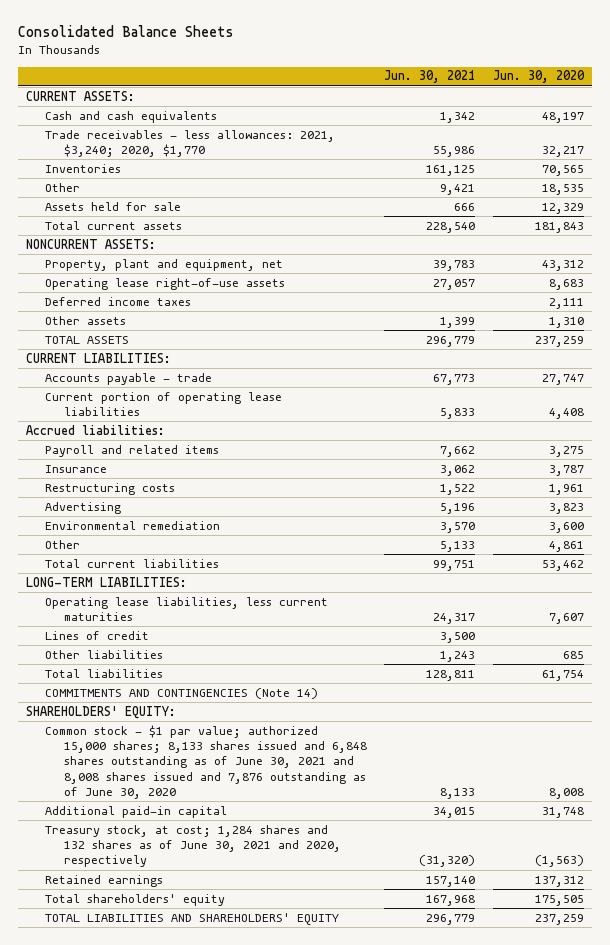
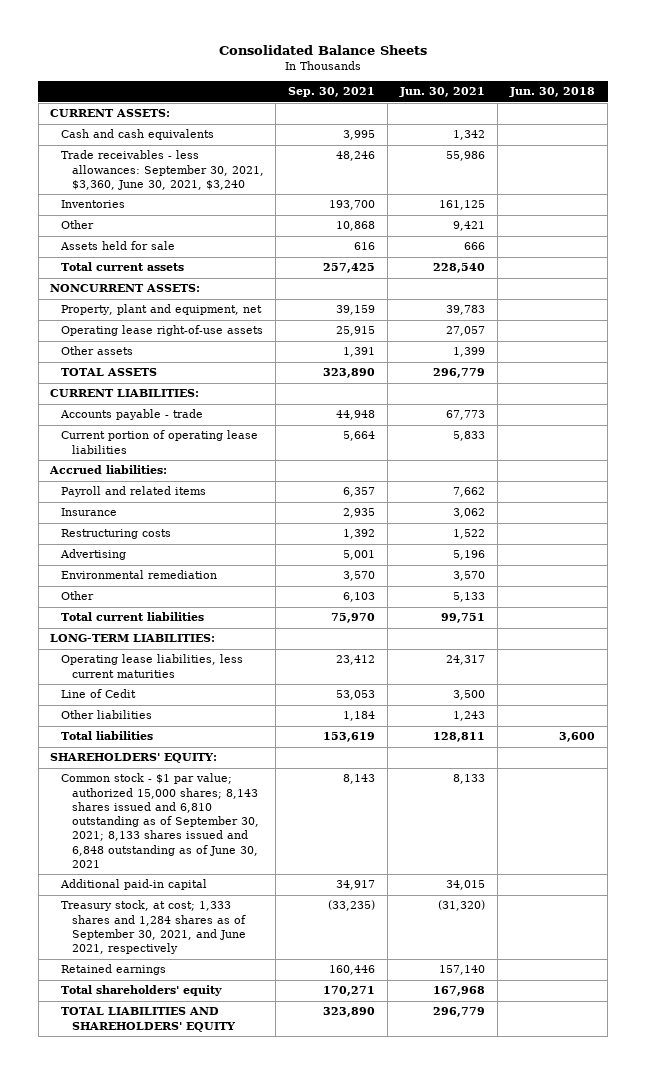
- | Jun. 30, 2021 | Jun. 30, 2020
+ | Sep. 30, 2021 | Jun. 30, 2021 | Jun. 30, 2018
- Trade receivables - less allowances: 2021, $3,240; 2020, $1,770 | 55,986 | 32,217
+ Trade receivables - less allowances: September 30, 2021, $3,360, June 30, 2021, $3,240 | 48,246 | 55,986 |
- Deferred income taxes | | 2,111
- Lines of credit | 3,500 |
+ Line of Cedit | 53,053 | 3,500 |
- COMMITMENTS AND CONTINGENCIES (Note 14)
- Common stock - $1 par value; authorized 15,000 shares; 8,133 shares issued and 6,848 shares outstanding as of June 30, 2021 and 8,008 shares issued and 7,876 outstanding as of June 30, 2020 | 8,133 | 8,008
+ Common stock - $1 par value; authorized 15,000 shares; 8,143 shares issued and 6,810 outstanding as of September 30, 2021; 8,133 shares issued and 6,848 outstanding as of June 30, 2021 | 8,143 | 8,133 |
- Treasury stock, at cost; 1,284 shares and 132 shares as of June 30, 2021 and 2020, respectively | (31,320) | (1,563)
+ Treasury stock, at cost; 1,333 shares and 1,284 shares as of September 30, 2021, and June 2021, respectively | (33,235) | (31,320) |

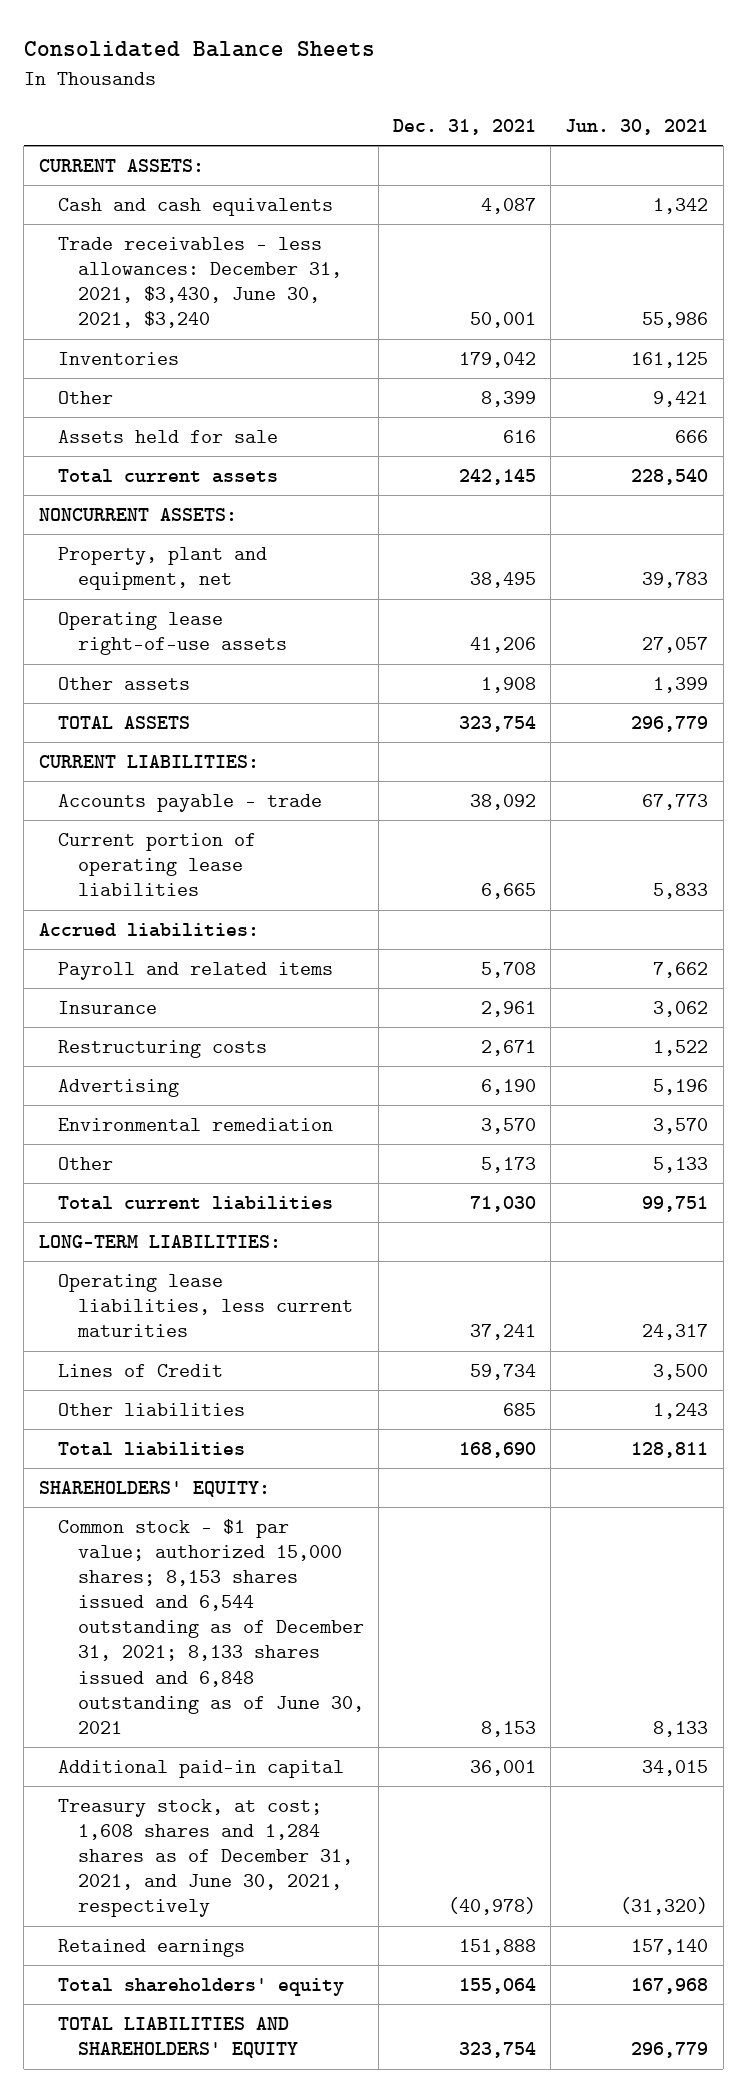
- | Sep. 30, 2021 | Jun. 30, 2021 | Jun. 30, 2018
+ | Dec. 31, 2021 | Jun. 30, 2021
- Trade receivables - less allowances: September 30, 2021, $3,360, June 30, 2021, $3,240 | 48,246 | 55,986 |
+ Trade receivables - less allowances: December 31, 2021, $3,430, June 30, 2021, $3,240 | 50,001 | 55,986
- Line of Cedit | 53,053 | 3,500 |
+ Lines of Credit | 59,734 | 3,500
- Common stock - $1 par value; authorized 15,000 shares; 8,143 shares issued and 6,810 outstanding as of September 30, 2021; 8,133 shares issued and 6,848 outstanding as of June 30, 2021 | 8,143 | 8,133 |
+ Common stock - $1 par value; authorized 15,000 shares; 8,153 shares issued and 6,544 outstanding as of December 31, 2021; 8,133 shares issued and 6,848 outstanding as of June 30, 2021 | 8,153 | 8,133
- Treasury stock, at cost; 1,333 shares and 1,284 shares as of September 30, 2021, and June 2021, respectively | (33,235) | (31,320) |
+ Treasury stock, at cost; 1,608 shares and 1,284 shares as of December 31, 2021, and June 30, 2021, respectively | (40,978) | (31,320)

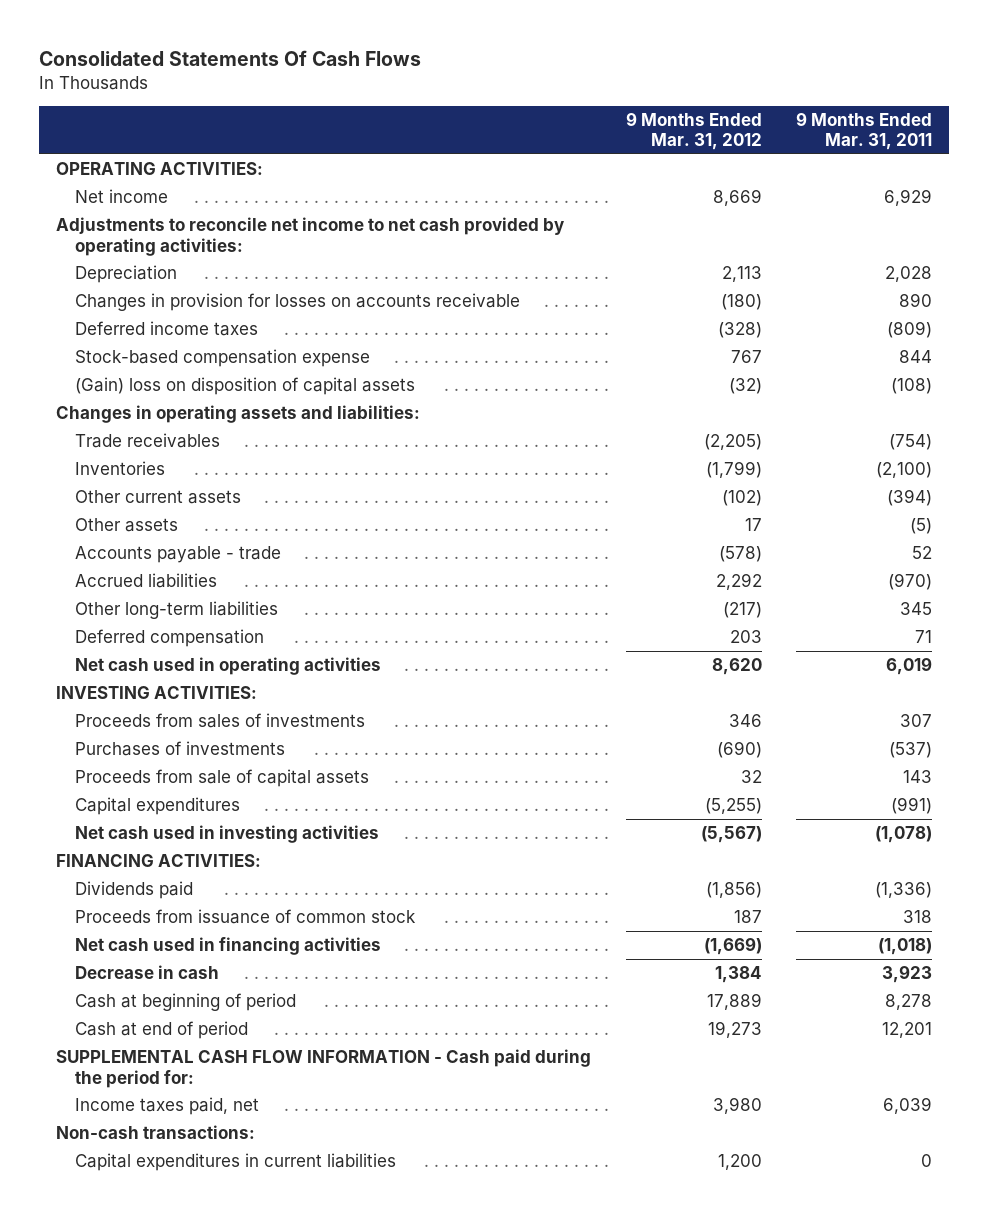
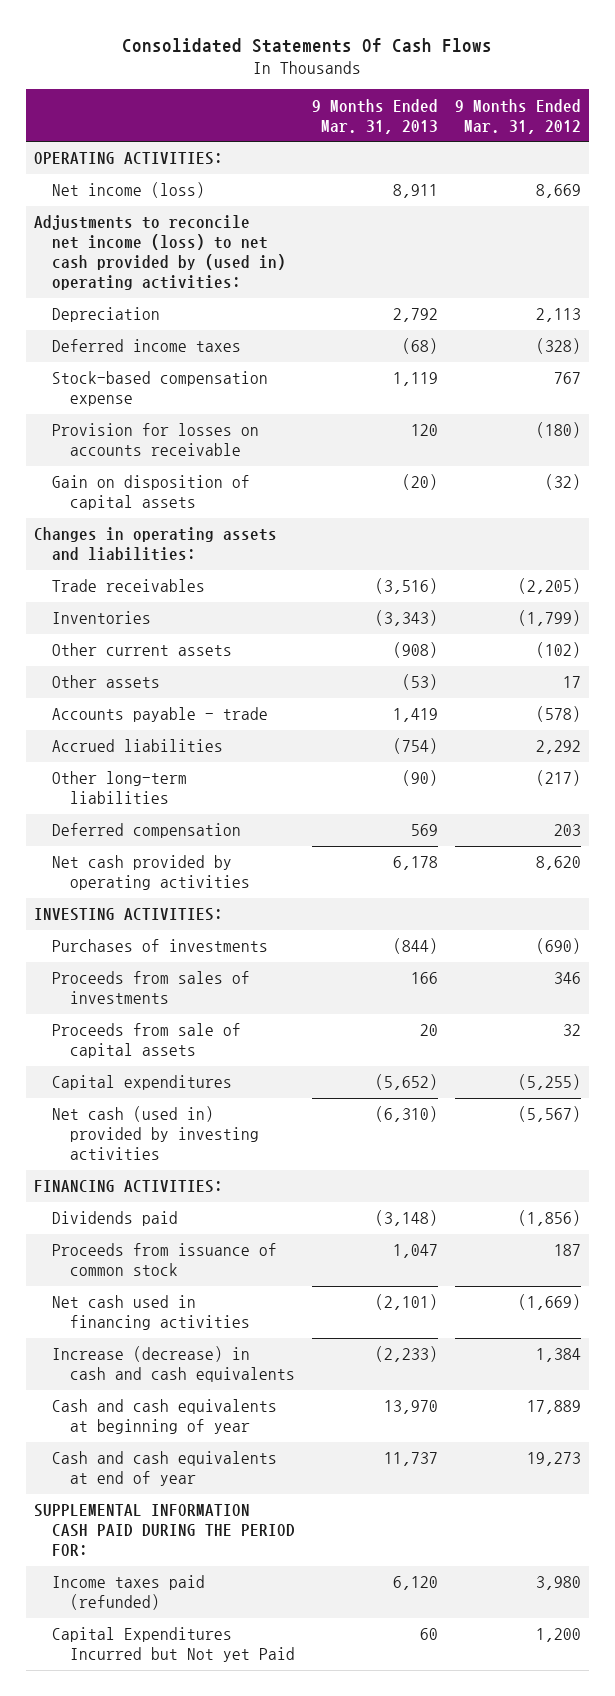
- | 9 Months Ended Mar. 31, 2012 | 9 Months Ended Mar. 31, 2011
+ | 9 Months Ended Mar. 31, 2013 | 9 Months Ended Mar. 31, 2012
- Net income | 8,669 | 6,929
- Adjustments to reconcile net income to net cash provided by operating activities:
+ Net income (loss) | 8,911 | 8,669
+ Adjustments to reconcile net income (loss) to net cash provided by (used in) operating activities:
- Changes in provision for losses on accounts receivable | (180) | 890
- (Gain) loss on disposition of capital assets | (32) | (108)
+ Provision for losses on accounts receivable | 120 | (180)
+ Gain on disposition of capital assets | (20) | (32)
- Net cash used in operating activities | 8,620 | 6,019
+ Net cash provided by operating activities | 6,178 | 8,620
moved down: Proceeds from sales of investments | 166 | 346
- Net cash used in investing activities | (5,567) | (1,078)
+ Net cash (used in) provided by investing activities | (6,310) | (5,567)
- Decrease in cash | 1,384 | 3,923
- Cash at beginning of period | 17,889 | 8,278
- Cash at end of period | 19,273 | 12,201
- SUPPLEMENTAL CASH FLOW INFORMATION - Cash paid during the period for:
- Income taxes paid, net | 3,980 | 6,039
- Non-cash transactions:
- Capital expenditures in current liabilities | 1,200 | 0
+ Increase (decrease) in cash and cash equivalents | (2,233) | 1,384
+ Cash and cash equivalents at beginning of year | 13,970 | 17,889
+ Cash and cash equivalents at end of year | 11,737 | 19,273
+ SUPPLEMENTAL INFORMATION CASH PAID DURING THE PERIOD FOR:
+ Income taxes paid (refunded) | 6,120 | 3,980
+ Capital Expenditures Incurred but Not yet Paid | 60 | 1,200

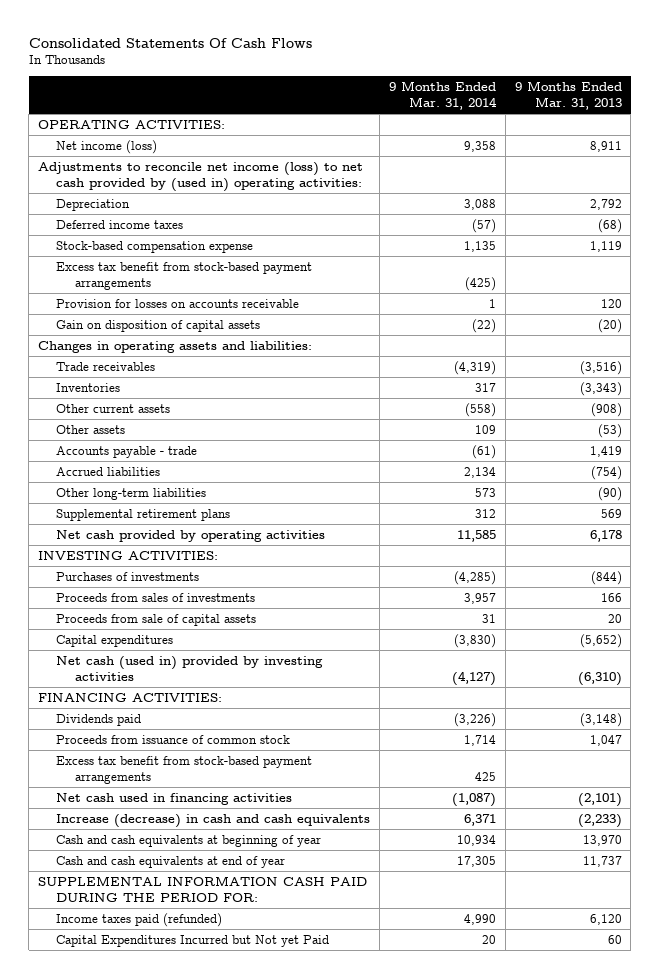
- | 9 Months Ended Mar. 31, 2013 | 9 Months Ended Mar. 31, 2012
+ | 9 Months Ended Mar. 31, 2014 | 9 Months Ended Mar. 31, 2013
+ Excess tax benefit from stock-based payment arrangements | (425) |
- Deferred compensation | 569 | 203
+ Supplemental retirement plans | 312 | 569
+ Excess tax benefit from stock-based payment arrangements | 425 |

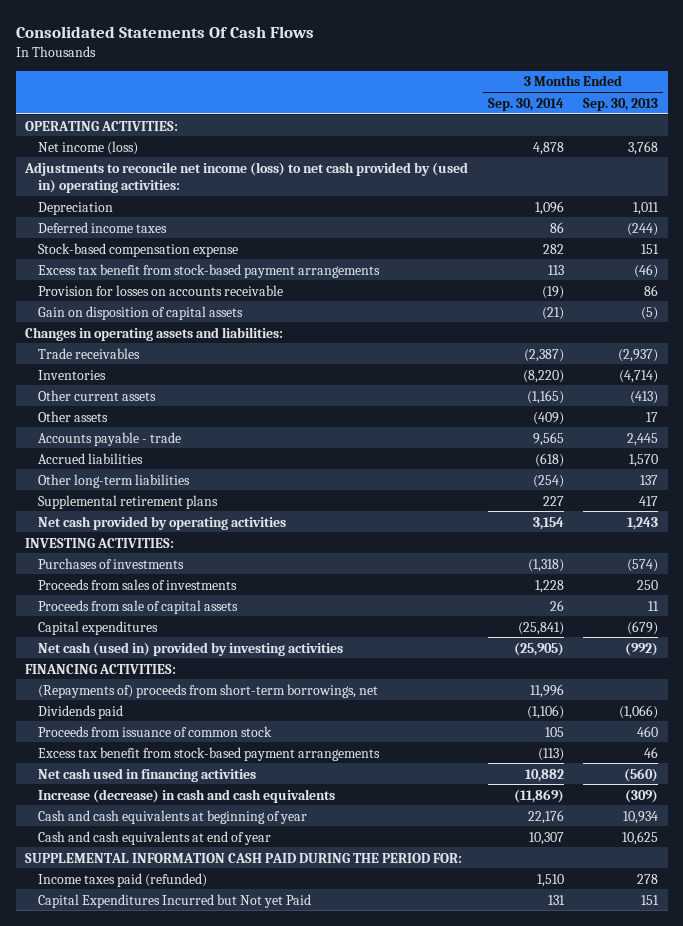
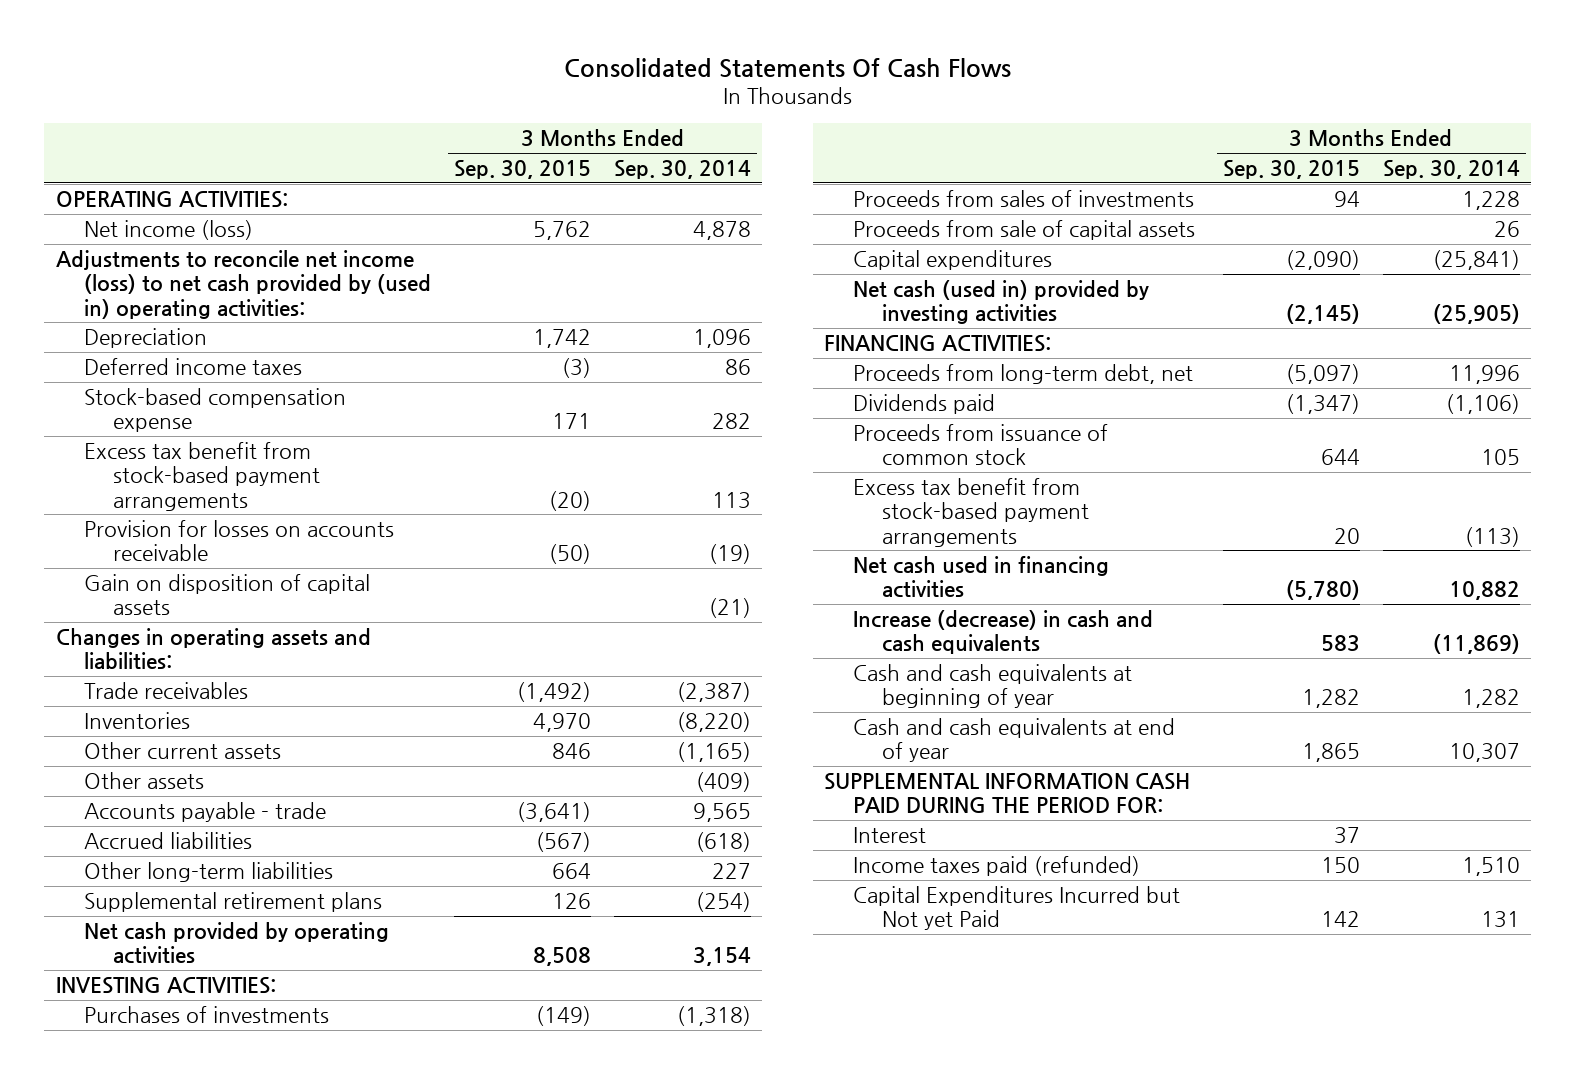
- | 3 Months Ended Sep. 30, 2014 | 3 Months Ended Sep. 30, 2013
+ | 3 Months Ended Sep. 30, 2015 | 3 Months Ended Sep. 30, 2014
- Other long-term liabilities | (254) | 137
- Supplemental retirement plans | 227 | 417
+ Other long-term liabilities | 664 | 227
+ Supplemental retirement plans | 126 | (254)
- (Repayments of) proceeds from short-term borrowings, net | 11,996 |
+ Proceeds from long-term debt, net | (5,097) | 11,996
- Cash and cash equivalents at beginning of year | 22,176 | 10,934
+ Cash and cash equivalents at beginning of year | 1,282 | 1,282
+ Interest | 37 |

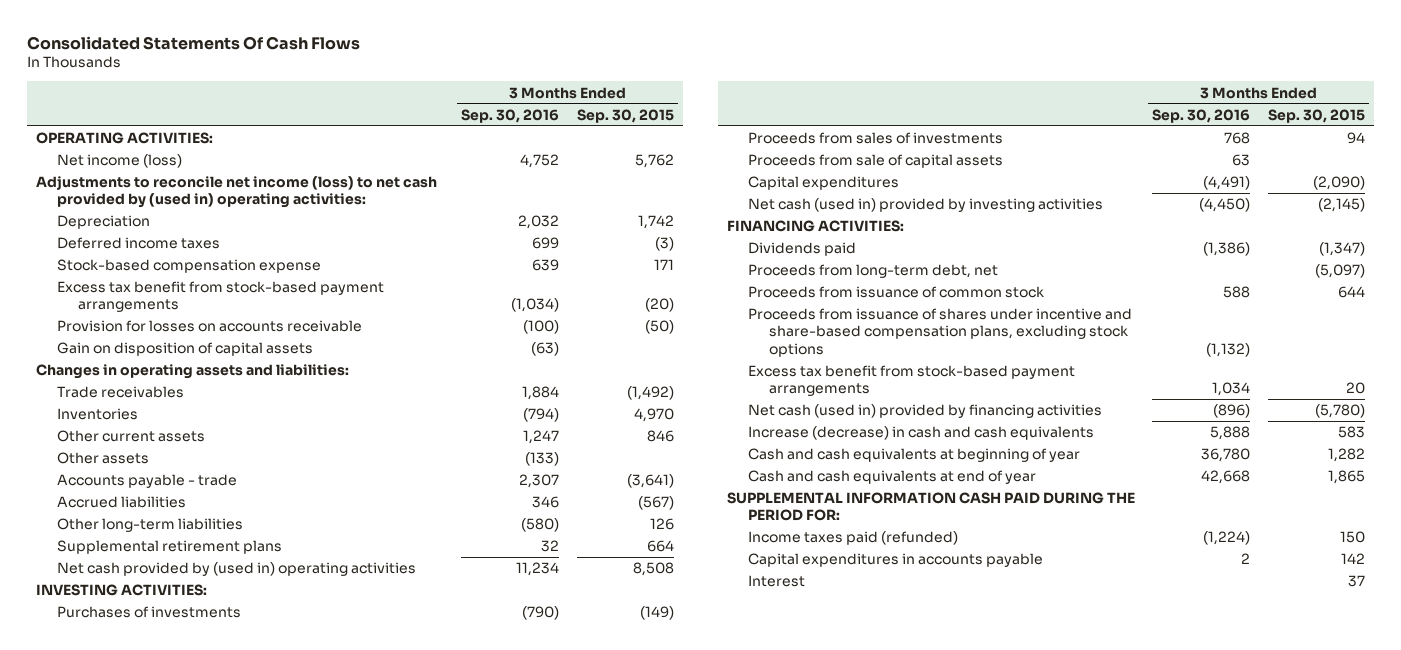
- | 3 Months Ended Sep. 30, 2015 | 3 Months Ended Sep. 30, 2014
+ | 3 Months Ended Sep. 30, 2016 | 3 Months Ended Sep. 30, 2015
- Other long-term liabilities | 664 | 227
- Supplemental retirement plans | 126 | (254)
- Net cash provided by operating activities | 8,508 | 3,154
+ Other long-term liabilities | (580) | 126
+ Supplemental retirement plans | 32 | 664
+ Net cash provided by (used in) operating activities | 11,234 | 8,508
moved down: Proceeds from long-term debt, net | | (5,097)
+ Proceeds from issuance of shares under incentive and share-based compensation plans, excluding stock options | (1,132) |
- Net cash used in financing activities | (5,780) | 10,882
+ Net cash (used in) provided by financing activities | (896) | (5,780)
- Capital Expenditures Incurred but Not yet Paid | 142 | 131
+ Capital expenditures in accounts payable | 2 | 142
moved down: Interest | | 37

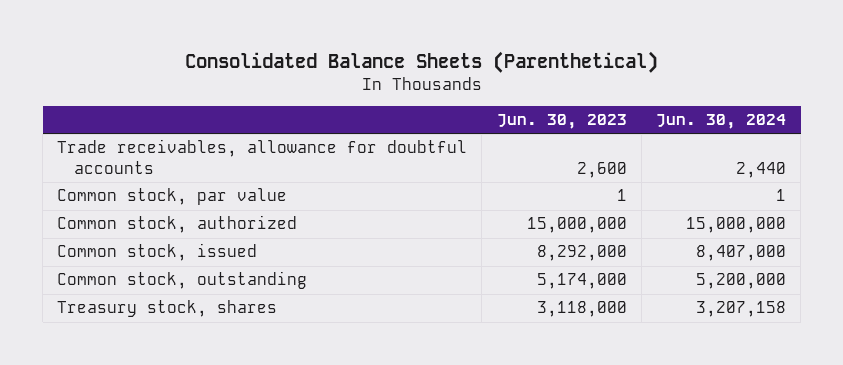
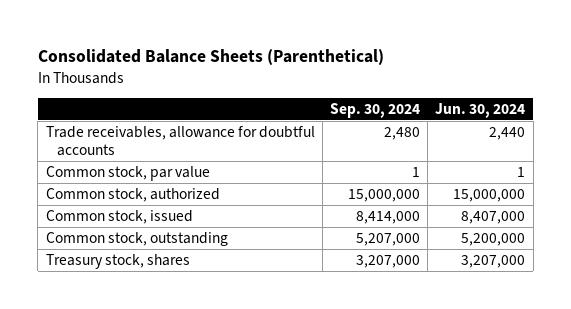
- | Jun. 30, 2023 | Jun. 30, 2024
+ | Sep. 30, 2024 | Jun. 30, 2024
- Treasury stock, shares | 3,118,000 | 3,207,158
+ Treasury stock, shares | 3,207,000 | 3,207,000

